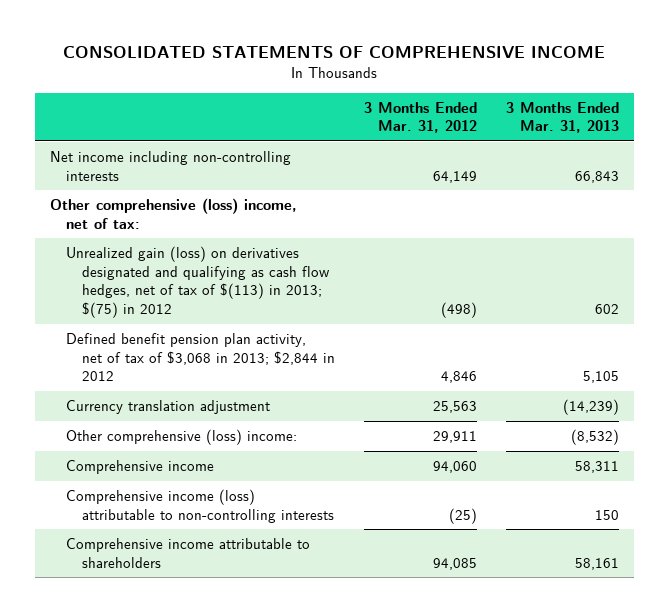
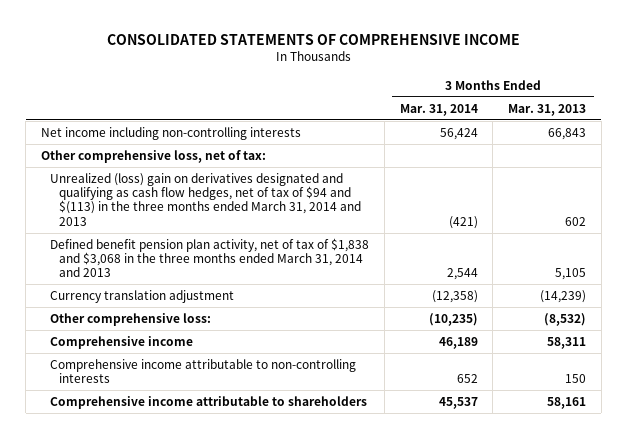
- | 3 Months Ended Mar. 31, 2012 | 3 Months Ended Mar. 31, 2013
+ | 3 Months Ended Mar. 31, 2014 | 3 Months Ended Mar. 31, 2013
- Other comprehensive (loss) income, net of tax:
- Unrealized gain (loss) on derivatives designated and qualifying as cash flow hedges, net of tax of $(113) in 2013; $(75) in 2012 | (498) | 602
- Defined benefit pension plan activity, net of tax of $3,068 in 2013; $2,844 in 2012 | 4,846 | 5,105
+ Other comprehensive loss, net of tax:
+ Unrealized (loss) gain on derivatives designated and qualifying as cash flow hedges, net of tax of $94 and $(113) in the three months ended March 31, 2014 and 2013 | (421) | 602
+ Defined benefit pension plan activity, net of tax of $1,838 and $3,068 in the three months ended March 31, 2014 and 2013 | 2,544 | 5,105
- Other comprehensive (loss) income: | 29,911 | (8,532)
+ Other comprehensive loss: | (10,235) | (8,532)
- Comprehensive income (loss) attributable to non-controlling interests | (25) | 150
+ Comprehensive income attributable to non-controlling interests | 652 | 150

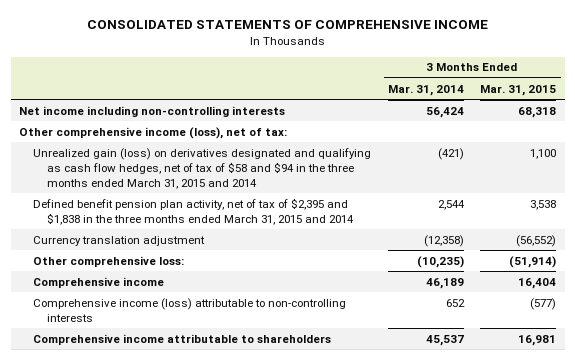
- | 3 Months Ended Mar. 31, 2014 | 3 Months Ended Mar. 31, 2013
+ | 3 Months Ended Mar. 31, 2014 | 3 Months Ended Mar. 31, 2015
- Other comprehensive loss, net of tax:
- Unrealized (loss) gain on derivatives designated and qualifying as cash flow hedges, net of tax of $94 and $(113) in the three months ended March 31, 2014 and 2013 | (421) | 602
- Defined benefit pension plan activity, net of tax of $1,838 and $3,068 in the three months ended March 31, 2014 and 2013 | 2,544 | 5,105
+ Other comprehensive income (loss), net of tax:
+ Unrealized gain (loss) on derivatives designated and qualifying as cash flow hedges, net of tax of $58 and $94 in the three months ended March 31, 2015 and 2014 | (421) | 1,100
+ Defined benefit pension plan activity, net of tax of $2,395 and $1,838 in the three months ended March 31, 2015 and 2014 | 2,544 | 3,538
- Comprehensive income attributable to non-controlling interests | 652 | 150
+ Comprehensive income (loss) attributable to non-controlling interests | 652 | (577)

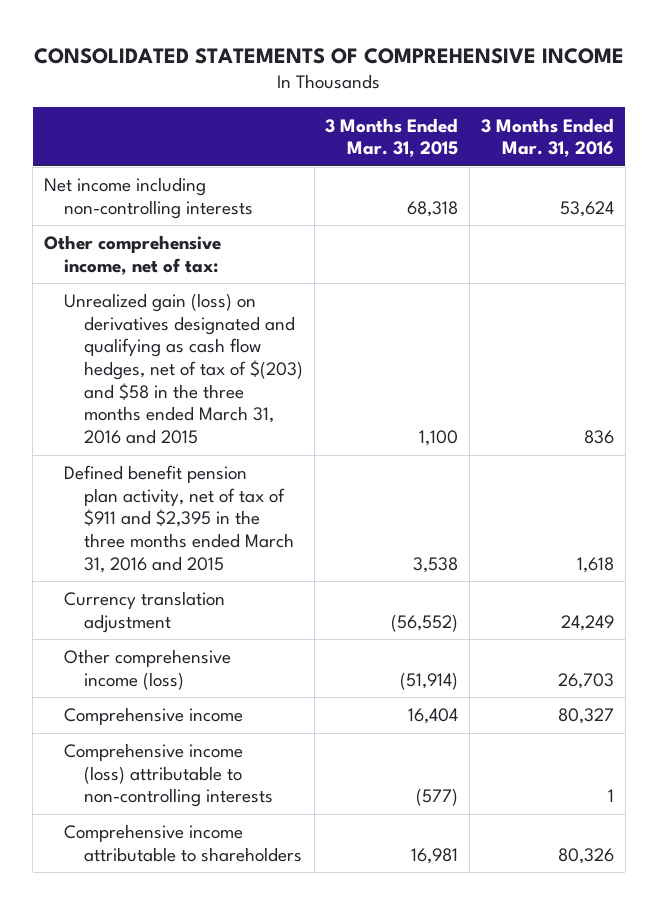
- | 3 Months Ended Mar. 31, 2014 | 3 Months Ended Mar. 31, 2015
+ | 3 Months Ended Mar. 31, 2015 | 3 Months Ended Mar. 31, 2016
- Other comprehensive income (loss), net of tax:
- Unrealized gain (loss) on derivatives designated and qualifying as cash flow hedges, net of tax of $58 and $94 in the three months ended March 31, 2015 and 2014 | (421) | 1,100
- Defined benefit pension plan activity, net of tax of $2,395 and $1,838 in the three months ended March 31, 2015 and 2014 | 2,544 | 3,538
+ Other comprehensive income, net of tax:
+ Unrealized gain (loss) on derivatives designated and qualifying as cash flow hedges, net of tax of $(203) and $58 in the three months ended March 31, 2016 and 2015 | 1,100 | 836
+ Defined benefit pension plan activity, net of tax of $911 and $2,395 in the three months ended March 31, 2016 and 2015 | 3,538 | 1,618
- Other comprehensive loss: | (10,235) | (51,914)
+ Other comprehensive income (loss) | (51,914) | 26,703

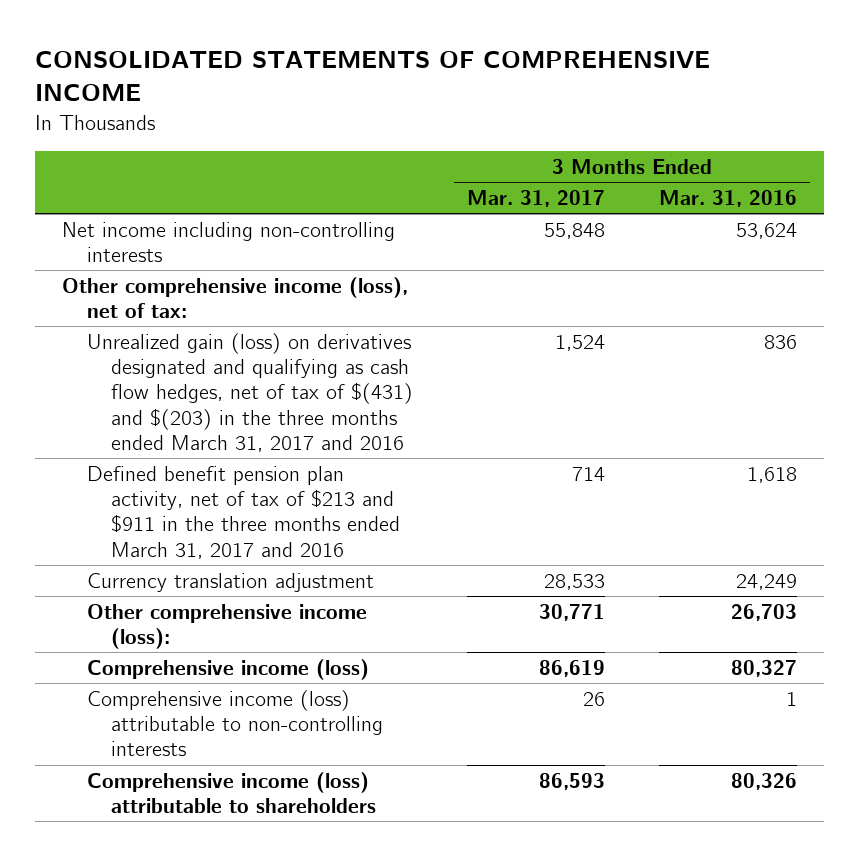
- | 3 Months Ended Mar. 31, 2015 | 3 Months Ended Mar. 31, 2016
+ | 3 Months Ended Mar. 31, 2017 | 3 Months Ended Mar. 31, 2016
- Other comprehensive income, net of tax:
- Unrealized gain (loss) on derivatives designated and qualifying as cash flow hedges, net of tax of $(203) and $58 in the three months ended March 31, 2016 and 2015 | 1,100 | 836
- Defined benefit pension plan activity, net of tax of $911 and $2,395 in the three months ended March 31, 2016 and 2015 | 3,538 | 1,618
+ Other comprehensive income (loss), net of tax:
+ Unrealized gain (loss) on derivatives designated and qualifying as cash flow hedges, net of tax of $(431) and $(203) in the three months ended March 31, 2017 and 2016 | 1,524 | 836
+ Defined benefit pension plan activity, net of tax of $213 and $911 in the three months ended March 31, 2017 and 2016 | 714 | 1,618
- Other comprehensive income (loss) | (51,914) | 26,703
- Comprehensive income | 16,404 | 80,327
+ Other comprehensive income (loss): | 30,771 | 26,703
+ Comprehensive income (loss) | 86,619 | 80,327
- Comprehensive income attributable to shareholders | 16,981 | 80,326
+ Comprehensive income (loss) attributable to shareholders | 86,593 | 80,326

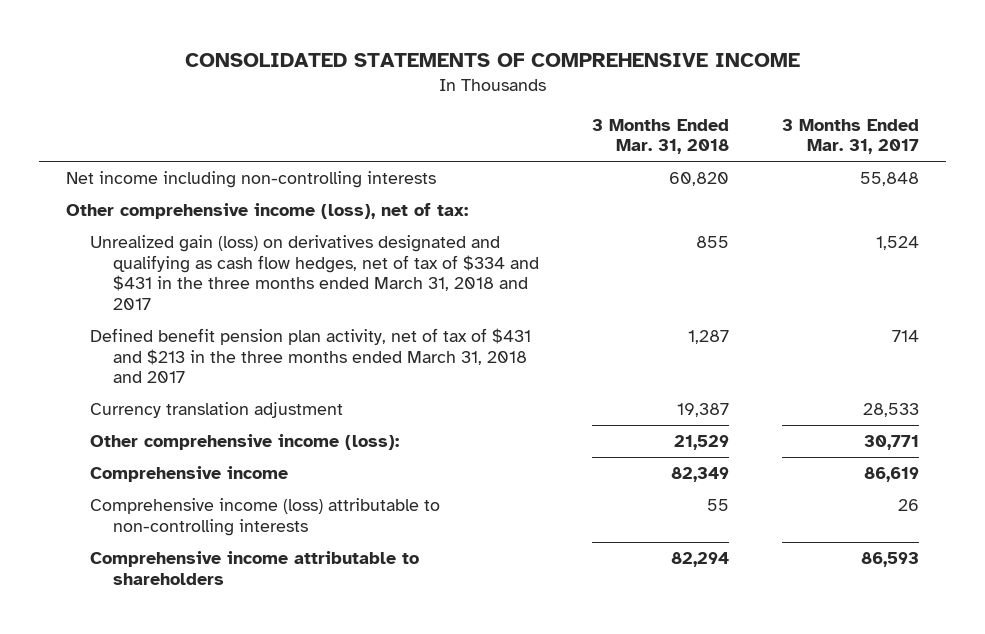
- | 3 Months Ended Mar. 31, 2017 | 3 Months Ended Mar. 31, 2016
+ | 3 Months Ended Mar. 31, 2018 | 3 Months Ended Mar. 31, 2017
- Unrealized gain (loss) on derivatives designated and qualifying as cash flow hedges, net of tax of $(431) and $(203) in the three months ended March 31, 2017 and 2016 | 1,524 | 836
- Defined benefit pension plan activity, net of tax of $213 and $911 in the three months ended March 31, 2017 and 2016 | 714 | 1,618
+ Unrealized gain (loss) on derivatives designated and qualifying as cash flow hedges, net of tax of $334 and $431 in the three months ended March 31, 2018 and 2017 | 855 | 1,524
+ Defined benefit pension plan activity, net of tax of $431 and $213 in the three months ended March 31, 2018 and 2017 | 1,287 | 714
- Comprehensive income (loss) | 86,619 | 80,327
+ Comprehensive income | 82,349 | 86,619
- Comprehensive income (loss) attributable to shareholders | 86,593 | 80,326
+ Comprehensive income attributable to shareholders | 82,294 | 86,593

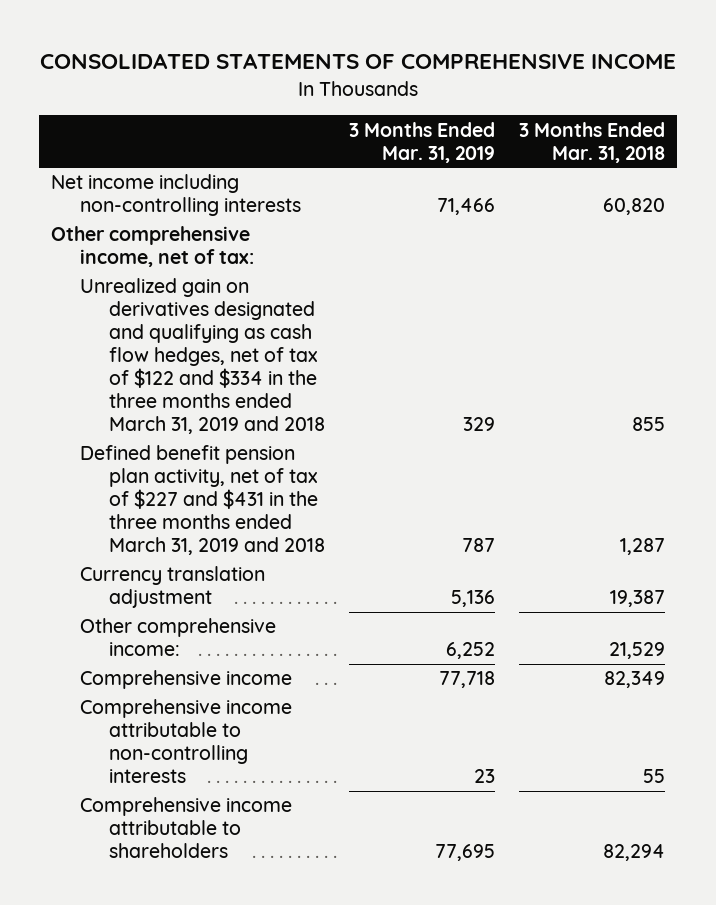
- | 3 Months Ended Mar. 31, 2018 | 3 Months Ended Mar. 31, 2017
+ | 3 Months Ended Mar. 31, 2019 | 3 Months Ended Mar. 31, 2018
- Other comprehensive income (loss), net of tax:
- Unrealized gain (loss) on derivatives designated and qualifying as cash flow hedges, net of tax of $334 and $431 in the three months ended March 31, 2018 and 2017 | 855 | 1,524
- Defined benefit pension plan activity, net of tax of $431 and $213 in the three months ended March 31, 2018 and 2017 | 1,287 | 714
+ Other comprehensive income, net of tax:
+ Unrealized gain on derivatives designated and qualifying as cash flow hedges, net of tax of $122 and $334 in the three months ended March 31, 2019 and 2018 | 329 | 855
+ Defined benefit pension plan activity, net of tax of $227 and $431 in the three months ended March 31, 2019 and 2018 | 787 | 1,287
- Other comprehensive income (loss): | 21,529 | 30,771
+ Other comprehensive income: | 6,252 | 21,529
- Comprehensive income (loss) attributable to non-controlling interests | 55 | 26
+ Comprehensive income attributable to non-controlling interests | 23 | 55

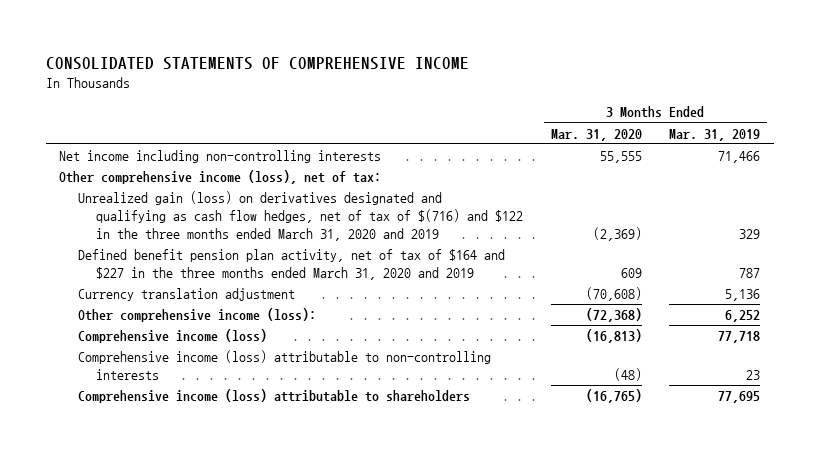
- | 3 Months Ended Mar. 31, 2019 | 3 Months Ended Mar. 31, 2018
+ | 3 Months Ended Mar. 31, 2020 | 3 Months Ended Mar. 31, 2019
- Other comprehensive income, net of tax:
- Unrealized gain on derivatives designated and qualifying as cash flow hedges, net of tax of $122 and $334 in the three months ended March 31, 2019 and 2018 | 329 | 855
- Defined benefit pension plan activity, net of tax of $227 and $431 in the three months ended March 31, 2019 and 2018 | 787 | 1,287
+ Other comprehensive income (loss), net of tax:
+ Unrealized gain (loss) on derivatives designated and qualifying as cash flow hedges, net of tax of $(716) and $122 in the three months ended March 31, 2020 and 2019 | (2,369) | 329
+ Defined benefit pension plan activity, net of tax of $164 and $227 in the three months ended March 31, 2020 and 2019 | 609 | 787
- Other comprehensive income: | 6,252 | 21,529
- Comprehensive income | 77,718 | 82,349
- Comprehensive income attributable to non-controlling interests | 23 | 55
- Comprehensive income attributable to shareholders | 77,695 | 82,294
+ Other comprehensive income (loss): | (72,368) | 6,252
+ Comprehensive income (loss) | (16,813) | 77,718
+ Comprehensive income (loss) attributable to non-controlling interests | (48) | 23
+ Comprehensive income (loss) attributable to shareholders | (16,765) | 77,695

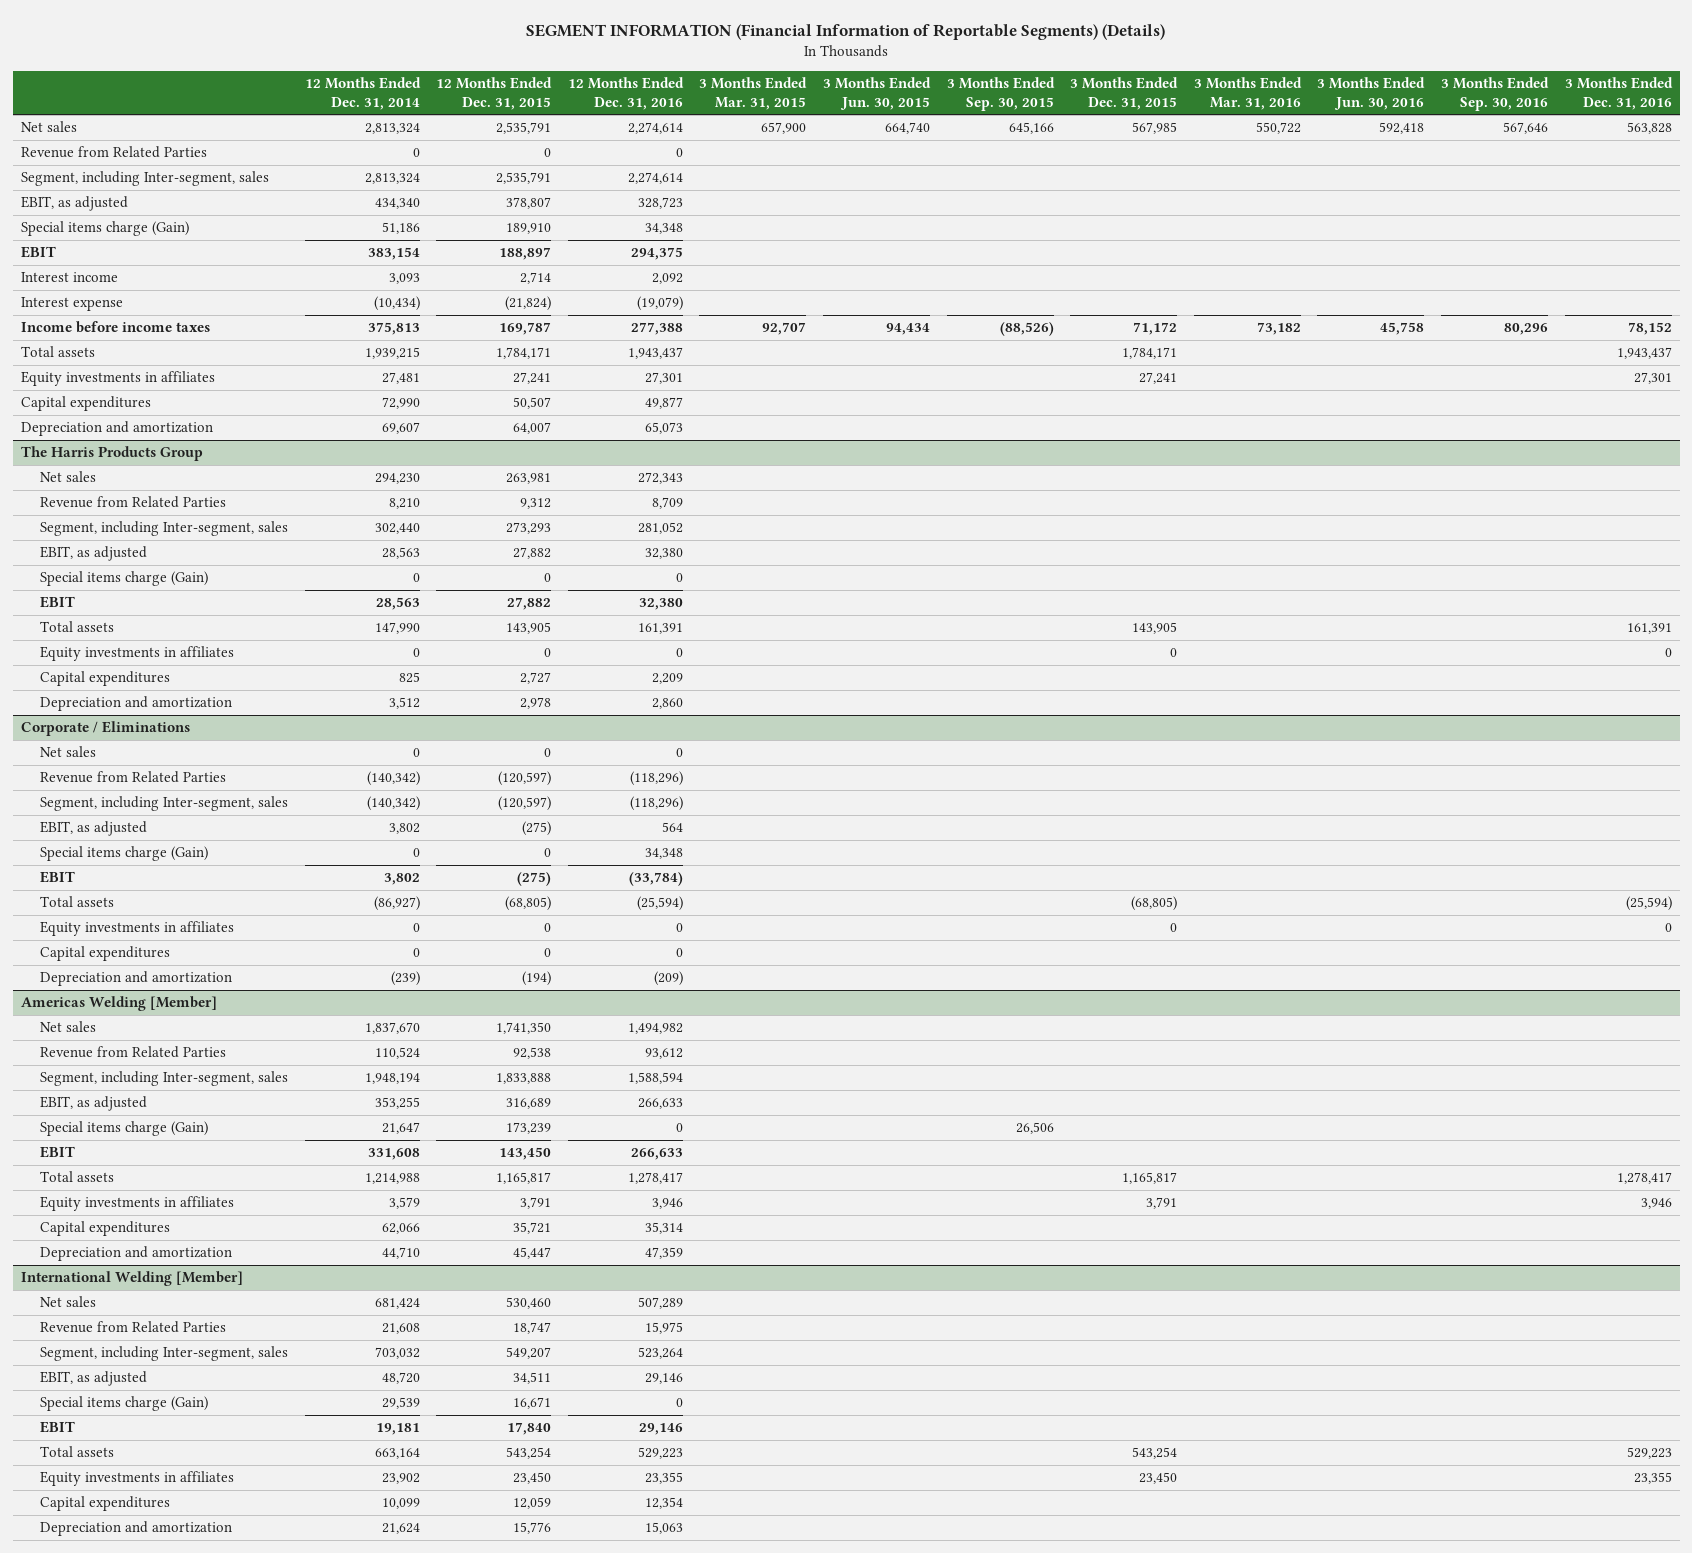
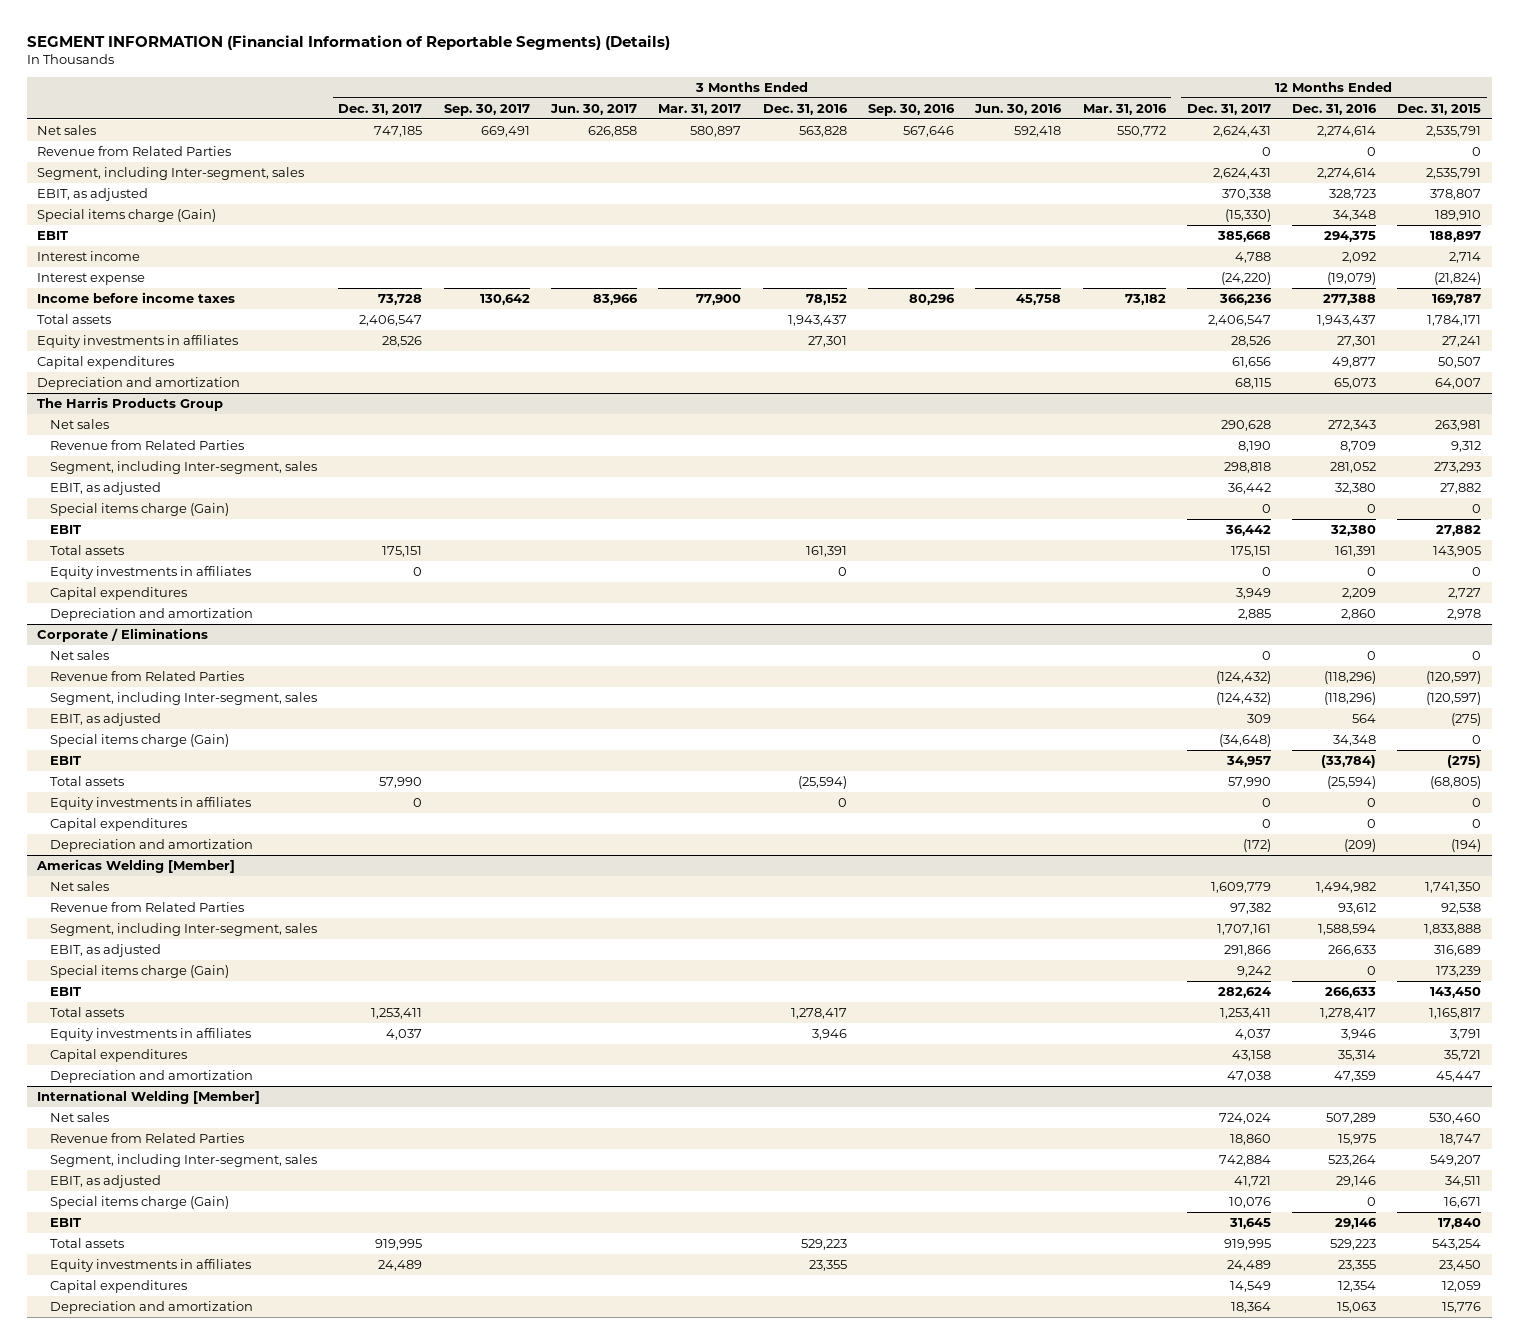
- | 12 Months Ended Dec. 31, 2014 | 12 Months Ended Dec. 31, 2015 | 12 Months Ended Dec. 31, 2016 | 3 Months Ended Mar. 31, 2015 | 3 Months Ended Jun. 30, 2015 | 3 Months Ended Sep. 30, 2015 | 3 Months Ended Dec. 31, 2015 | 3 Months Ended Mar. 31, 2016 | 3 Months Ended Jun. 30, 2016 | 3 Months Ended Sep. 30, 2016 | 3 Months Ended Dec. 31, 2016
+ | 3 Months Ended Dec. 31, 2017 | 3 Months Ended Sep. 30, 2017 | 3 Months Ended Jun. 30, 2017 | 3 Months Ended Mar. 31, 2017 | 3 Months Ended Dec. 31, 2016 | 3 Months Ended Sep. 30, 2016 | 3 Months Ended Jun. 30, 2016 | 3 Months Ended Mar. 31, 2016 | 12 Months Ended Dec. 31, 2017 | 12 Months Ended Dec. 31, 2016 | 12 Months Ended Dec. 31, 2015
- Net sales | 2,813,324 | 2,535,791 | 2,274,614 | 657,900 | 664,740 | 645,166 | 567,985 | 550,722 | 592,418 | 567,646 | 563,828
+ Net sales | 747,185 | 669,491 | 626,858 | 580,897 | 563,828 | 567,646 | 592,418 | 550,772 | 2,624,431 | 2,274,614 | 2,535,791

